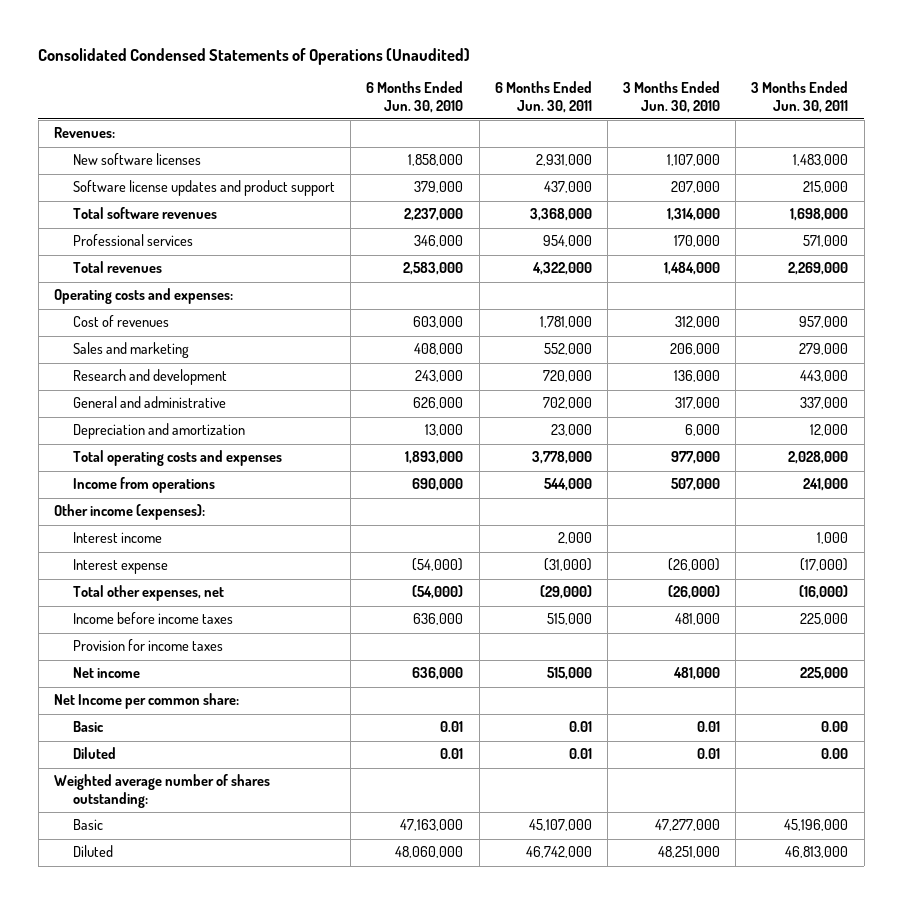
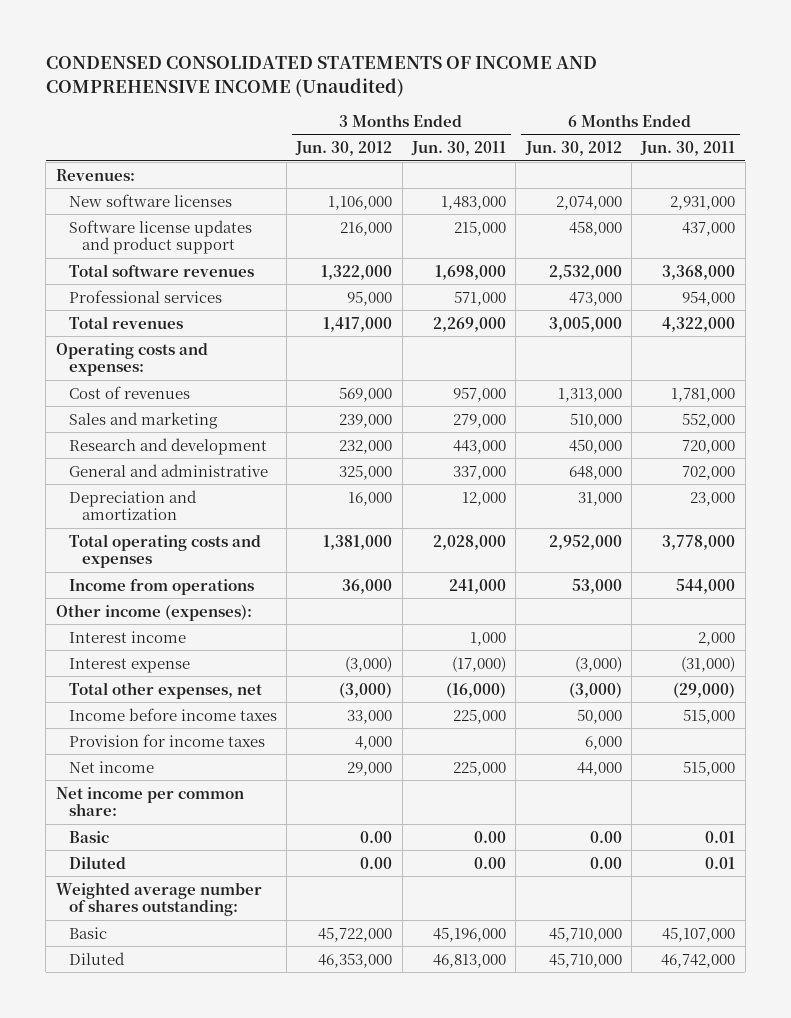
- Consolidated Condensed Statements of Operations (Unaudited)
+ CONDENSED CONSOLIDATED STATEMENTS OF INCOME AND COMPREHENSIVE INCOME (Unaudited)
- | 6 Months Ended Jun. 30, 2010 | 6 Months Ended Jun. 30, 2011 | 3 Months Ended Jun. 30, 2010 | 3 Months Ended Jun. 30, 2011
+ | 3 Months Ended Jun. 30, 2012 | 3 Months Ended Jun. 30, 2011 | 6 Months Ended Jun. 30, 2012 | 6 Months Ended Jun. 30, 2011
- Net Income per common share:
+ Net income per common share:

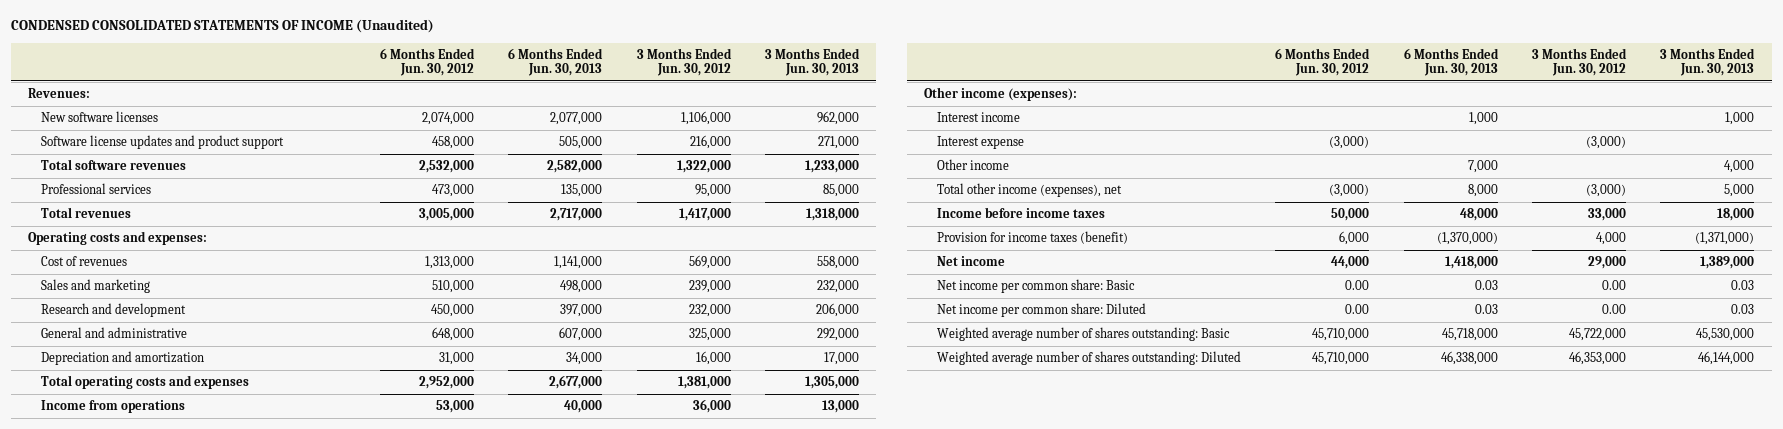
- CONDENSED CONSOLIDATED STATEMENTS OF INCOME AND COMPREHENSIVE INCOME (Unaudited)
+ CONDENSED CONSOLIDATED STATEMENTS OF INCOME (Unaudited)
- | 3 Months Ended Jun. 30, 2012 | 3 Months Ended Jun. 30, 2011 | 6 Months Ended Jun. 30, 2012 | 6 Months Ended Jun. 30, 2011
+ | 6 Months Ended Jun. 30, 2012 | 6 Months Ended Jun. 30, 2013 | 3 Months Ended Jun. 30, 2012 | 3 Months Ended Jun. 30, 2013
- Total other expenses, net | (3,000) | (16,000) | (3,000) | (29,000)
+ Other income | | 7,000 | | 4,000
+ Total other income (expenses), net | (3,000) | 8,000 | (3,000) | 5,000
- Provision for income taxes | 4,000 | | 6,000 |
+ Provision for income taxes (benefit) | 6,000 | (1,370,000) | 4,000 | (1,371,000)
- Net income per common share:
- Basic | 0.00 | 0.00 | 0.00 | 0.01
- Diluted | 0.00 | 0.00 | 0.00 | 0.01
- Weighted average number of shares outstanding:
- Basic | 45,722,000 | 45,196,000 | 45,710,000 | 45,107,000
- Diluted | 46,353,000 | 46,813,000 | 45,710,000 | 46,742,000
+ Net income per common share: Basic | 0.00 | 0.03 | 0.00 | 0.03
+ Net income per common share: Diluted | 0.00 | 0.03 | 0.00 | 0.03
+ Weighted average number of shares outstanding: Basic | 45,710,000 | 45,718,000 | 45,722,000 | 45,530,000
+ Weighted average number of shares outstanding: Diluted | 45,710,000 | 46,338,000 | 46,353,000 | 46,144,000

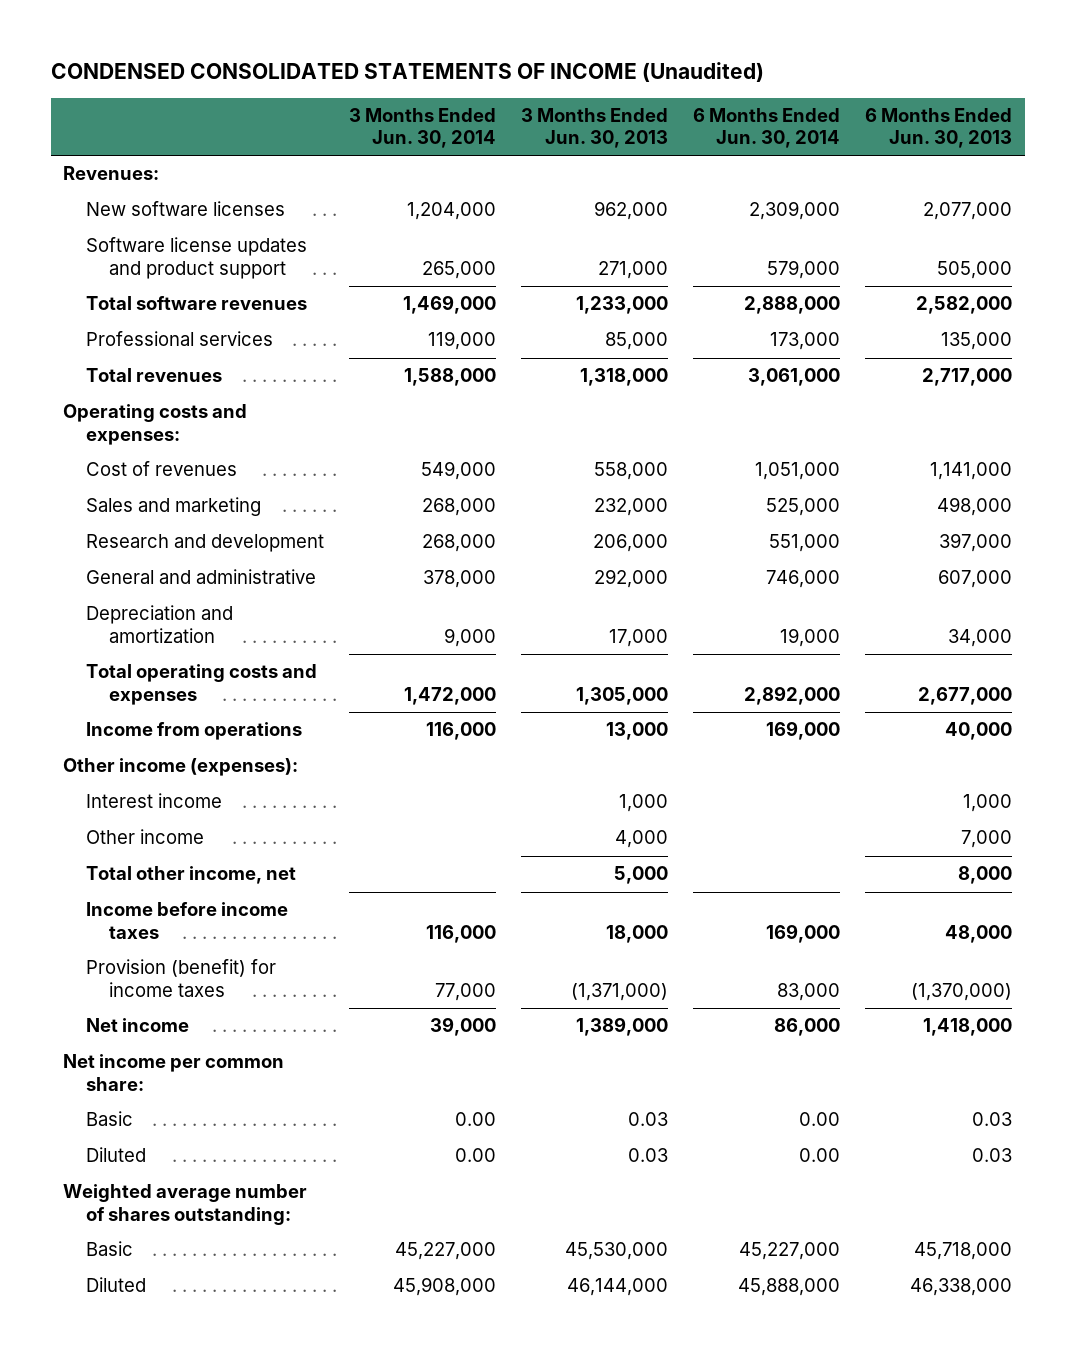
- | 6 Months Ended Jun. 30, 2012 | 6 Months Ended Jun. 30, 2013 | 3 Months Ended Jun. 30, 2012 | 3 Months Ended Jun. 30, 2013
+ | 3 Months Ended Jun. 30, 2014 | 3 Months Ended Jun. 30, 2013 | 6 Months Ended Jun. 30, 2014 | 6 Months Ended Jun. 30, 2013
- Interest expense | (3,000) | | (3,000) |
- Total other income (expenses), net | (3,000) | 8,000 | (3,000) | 5,000
+ Total other income, net | | 5,000 | | 8,000
- Provision for income taxes (benefit) | 6,000 | (1,370,000) | 4,000 | (1,371,000)
+ Provision (benefit) for income taxes | 77,000 | (1,371,000) | 83,000 | (1,370,000)
- Net income per common share: Basic | 0.00 | 0.03 | 0.00 | 0.03
- Net income per common share: Diluted | 0.00 | 0.03 | 0.00 | 0.03
- Weighted average number of shares outstanding: Basic | 45,710,000 | 45,718,000 | 45,722,000 | 45,530,000
- Weighted average number of shares outstanding: Diluted | 45,710,000 | 46,338,000 | 46,353,000 | 46,144,000
+ Net income per common share:
+ Basic | 0.00 | 0.03 | 0.00 | 0.03
+ Diluted | 0.00 | 0.03 | 0.00 | 0.03
+ Weighted average number of shares outstanding:
+ Basic | 45,227,000 | 45,530,000 | 45,227,000 | 45,718,000
+ Diluted | 45,908,000 | 46,144,000 | 45,888,000 | 46,338,000

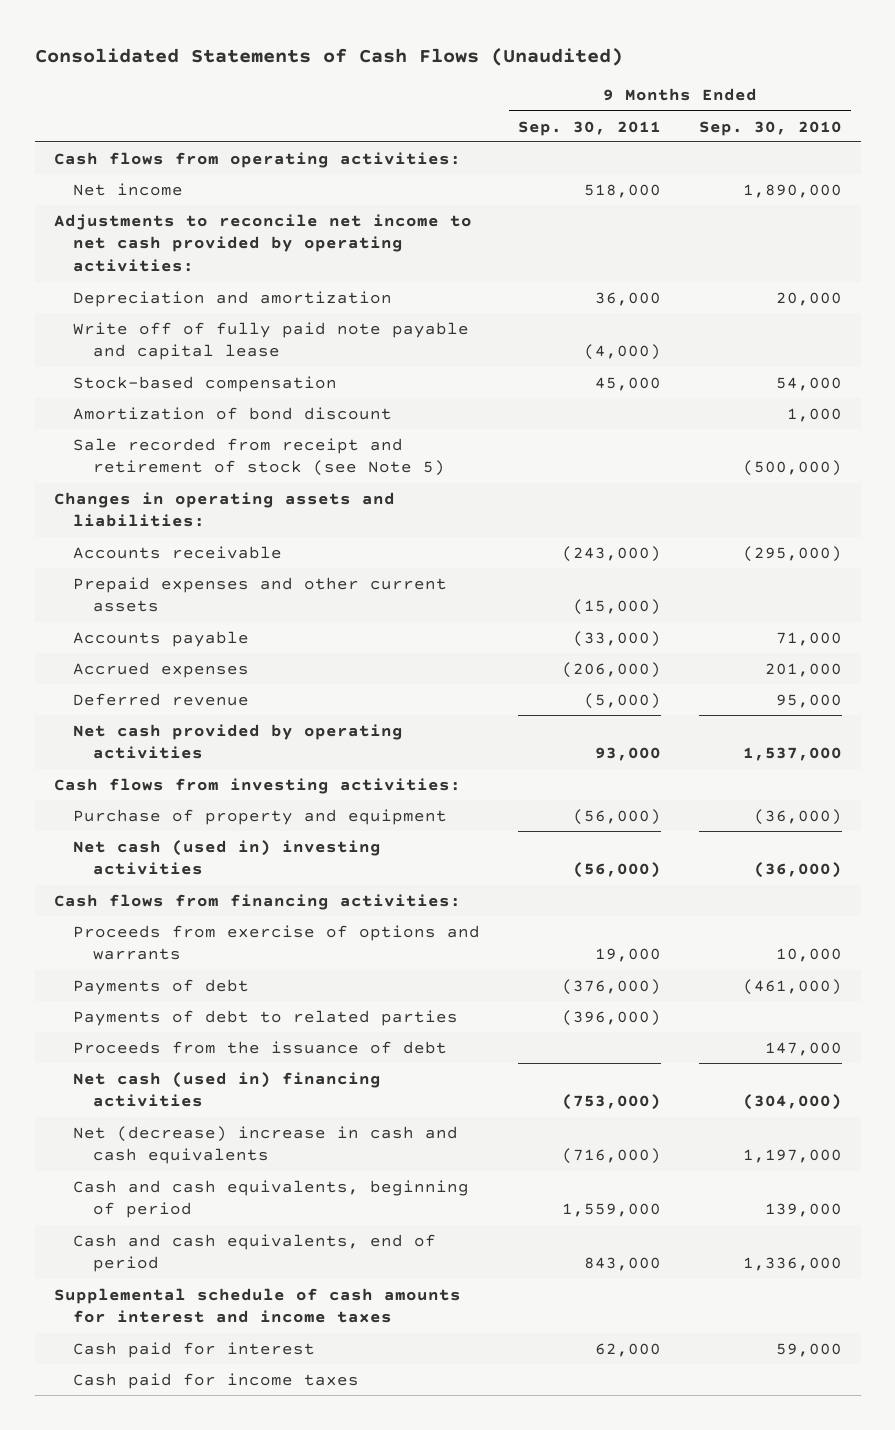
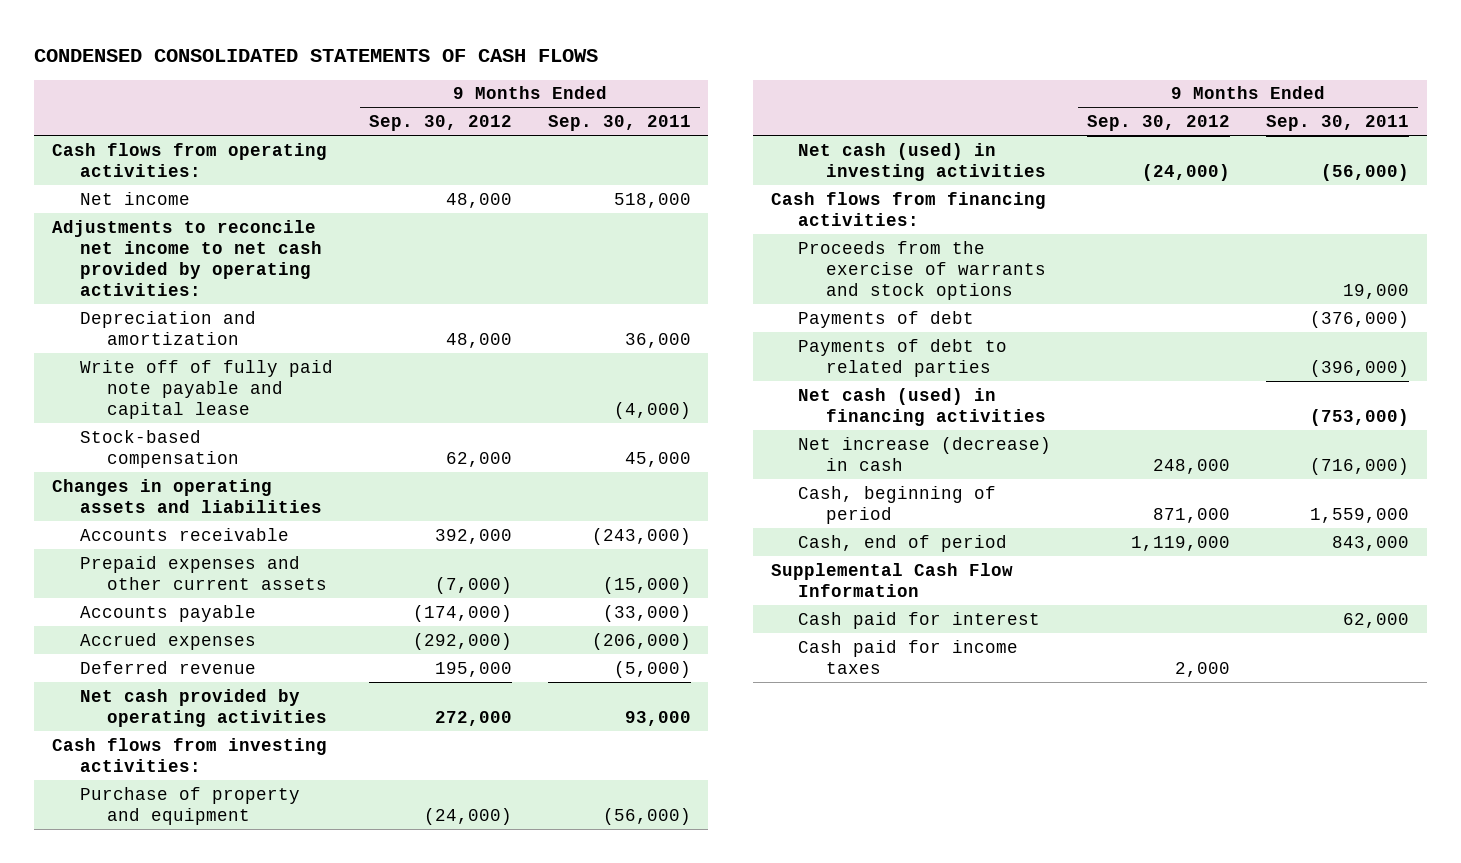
- Consolidated Statements of Cash Flows (Unaudited)
+ CONDENSED CONSOLIDATED STATEMENTS OF CASH FLOWS
- | 9 Months Ended Sep. 30, 2011 | 9 Months Ended Sep. 30, 2010
+ | 9 Months Ended Sep. 30, 2012 | 9 Months Ended Sep. 30, 2011
- Amortization of bond discount | | 1,000
- Sale recorded from receipt and retirement of stock (see Note 5) | | (500,000)
- Changes in operating assets and liabilities:
+ Changes in operating assets and liabilities
- Net cash (used in) investing activities | (56,000) | (36,000)
+ Net cash (used) in investing activities | (24,000) | (56,000)
- Proceeds from exercise of options and warrants | 19,000 | 10,000
+ Proceeds from the exercise of warrants and stock options | | 19,000
- Proceeds from the issuance of debt | | 147,000
- Net cash (used in) financing activities | (753,000) | (304,000)
- Net (decrease) increase in cash and cash equivalents | (716,000) | 1,197,000
- Cash and cash equivalents, beginning of period | 1,559,000 | 139,000
- Cash and cash equivalents, end of period | 843,000 | 1,336,000
- Supplemental schedule of cash amounts for interest and income taxes
+ Net cash (used) in financing activities | | (753,000)
+ Net increase (decrease) in cash | 248,000 | (716,000)
+ Cash, beginning of period | 871,000 | 1,559,000
+ Cash, end of period | 1,119,000 | 843,000
+ Supplemental Cash Flow Information

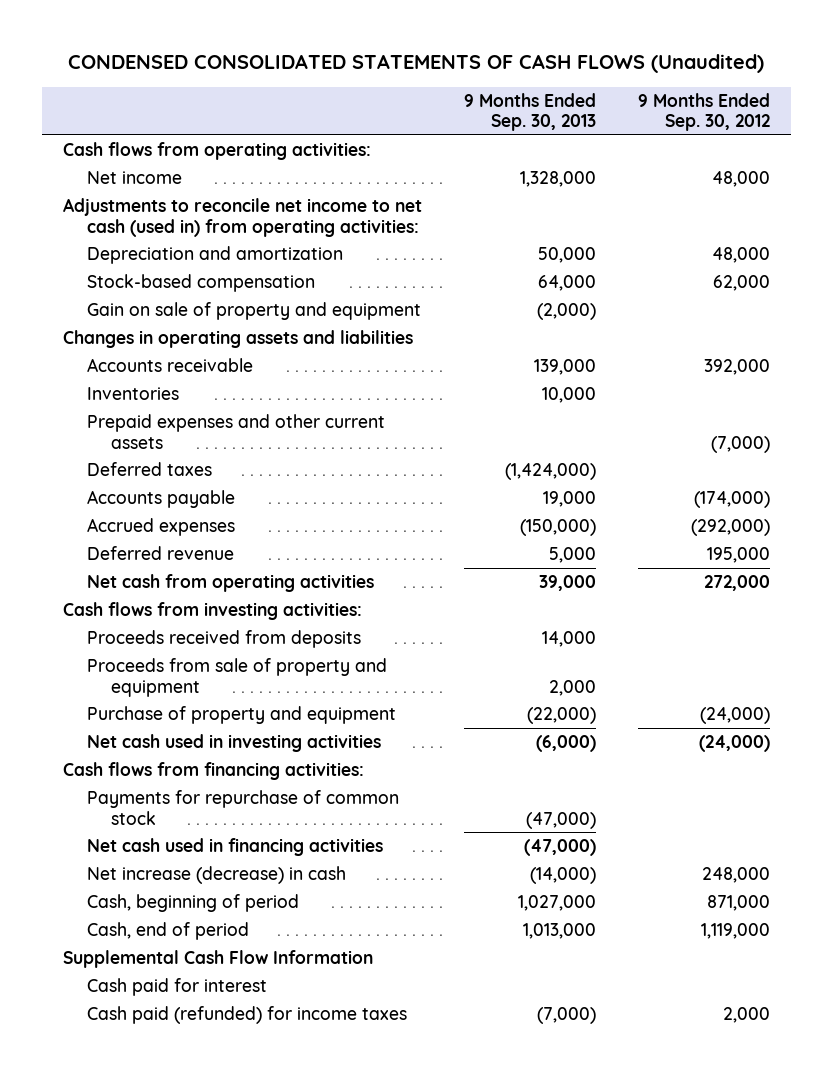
- CONDENSED CONSOLIDATED STATEMENTS OF CASH FLOWS
+ CONDENSED CONSOLIDATED STATEMENTS OF CASH FLOWS (Unaudited)
- | 9 Months Ended Sep. 30, 2012 | 9 Months Ended Sep. 30, 2011
+ | 9 Months Ended Sep. 30, 2013 | 9 Months Ended Sep. 30, 2012
- Adjustments to reconcile net income to net cash provided by operating activities:
+ Adjustments to reconcile net income to net cash (used in) from operating activities:
- Write off of fully paid note payable and capital lease | | (4,000)
+ Gain on sale of property and equipment | (2,000) |
+ Inventories | 10,000 |
+ Deferred taxes | (1,424,000) |
- Net cash provided by operating activities | 272,000 | 93,000
+ Net cash from operating activities | 39,000 | 272,000
+ Proceeds received from deposits | 14,000 |
+ Proceeds from sale of property and equipment | 2,000 |
- Net cash (used) in investing activities | (24,000) | (56,000)
+ Net cash used in investing activities | (6,000) | (24,000)
- Proceeds from the exercise of warrants and stock options | | 19,000
- Payments of debt | | (376,000)
- Payments of debt to related parties | | (396,000)
- Net cash (used) in financing activities | | (753,000)
+ Payments for repurchase of common stock | (47,000) |
+ Net cash used in financing activities | (47,000) |
- Cash paid for income taxes | 2,000 |
+ Cash paid (refunded) for income taxes | (7,000) | 2,000

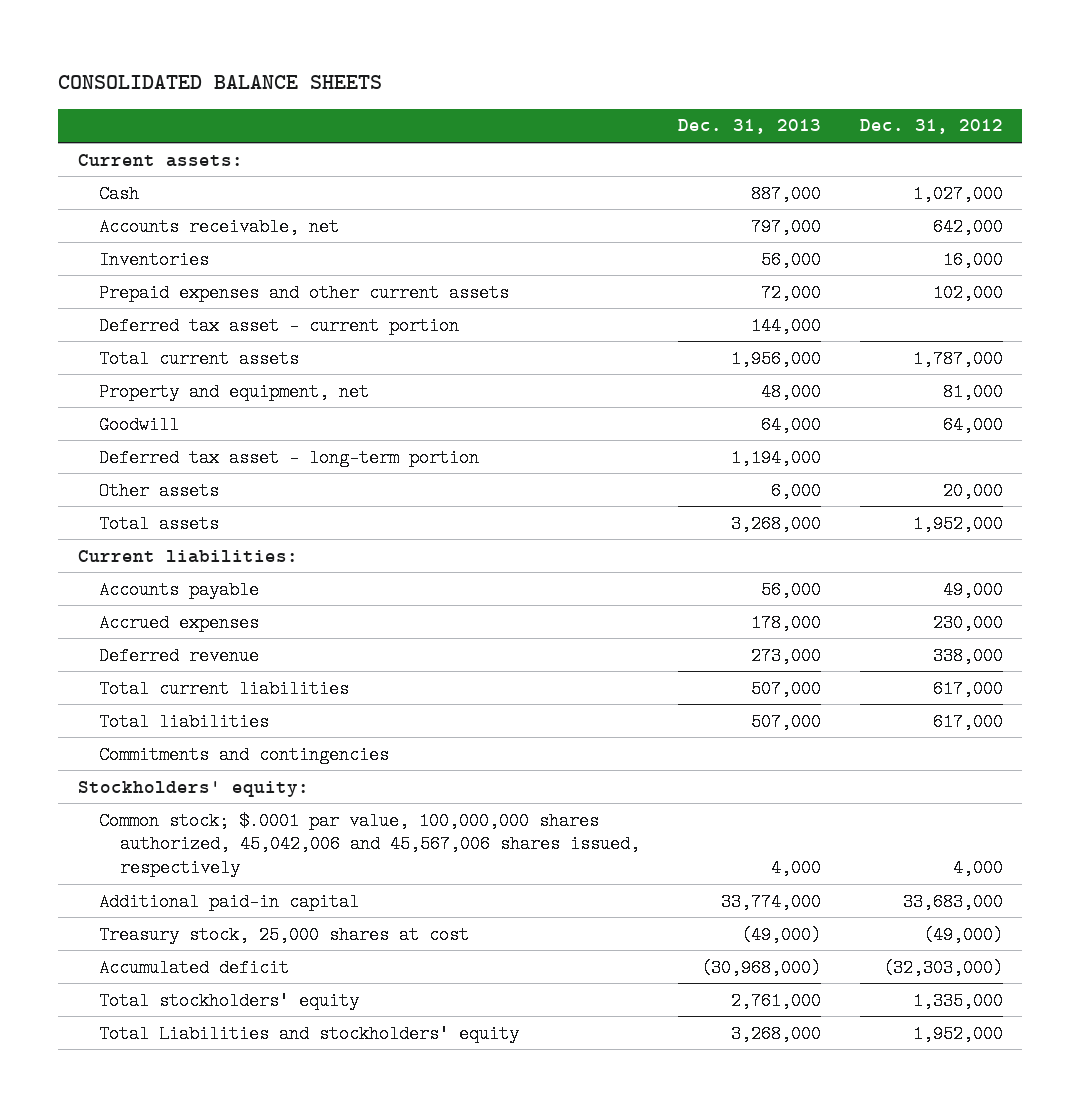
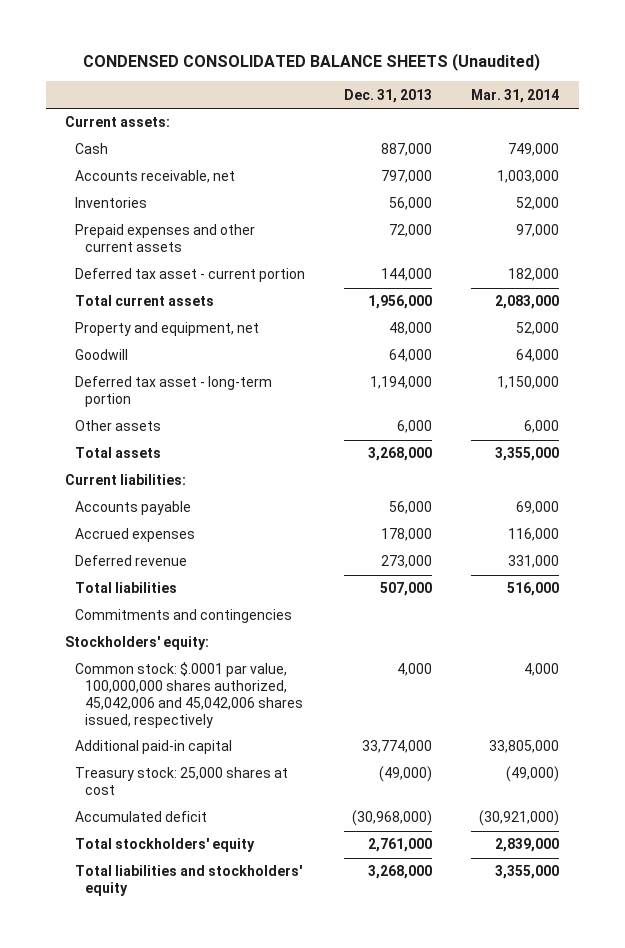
- CONSOLIDATED BALANCE SHEETS
+ CONDENSED CONSOLIDATED BALANCE SHEETS (Unaudited)
- | Dec. 31, 2013 | Dec. 31, 2012
+ | Dec. 31, 2013 | Mar. 31, 2014
- Total current liabilities | 507,000 | 617,000
- Common stock; $.0001 par value, 100,000,000 shares authorized, 45,042,006 and 45,567,006 shares issued, respectively | 4,000 | 4,000
+ Common stock: $.0001 par value, 100,000,000 shares authorized, 45,042,006 and 45,042,006 shares issued, respectively | 4,000 | 4,000
- Treasury stock, 25,000 shares at cost | (49,000) | (49,000)
+ Treasury stock: 25,000 shares at cost | (49,000) | (49,000)
- Total Liabilities and stockholders' equity | 3,268,000 | 1,952,000
+ Total liabilities and stockholders' equity | 3,268,000 | 3,355,000

